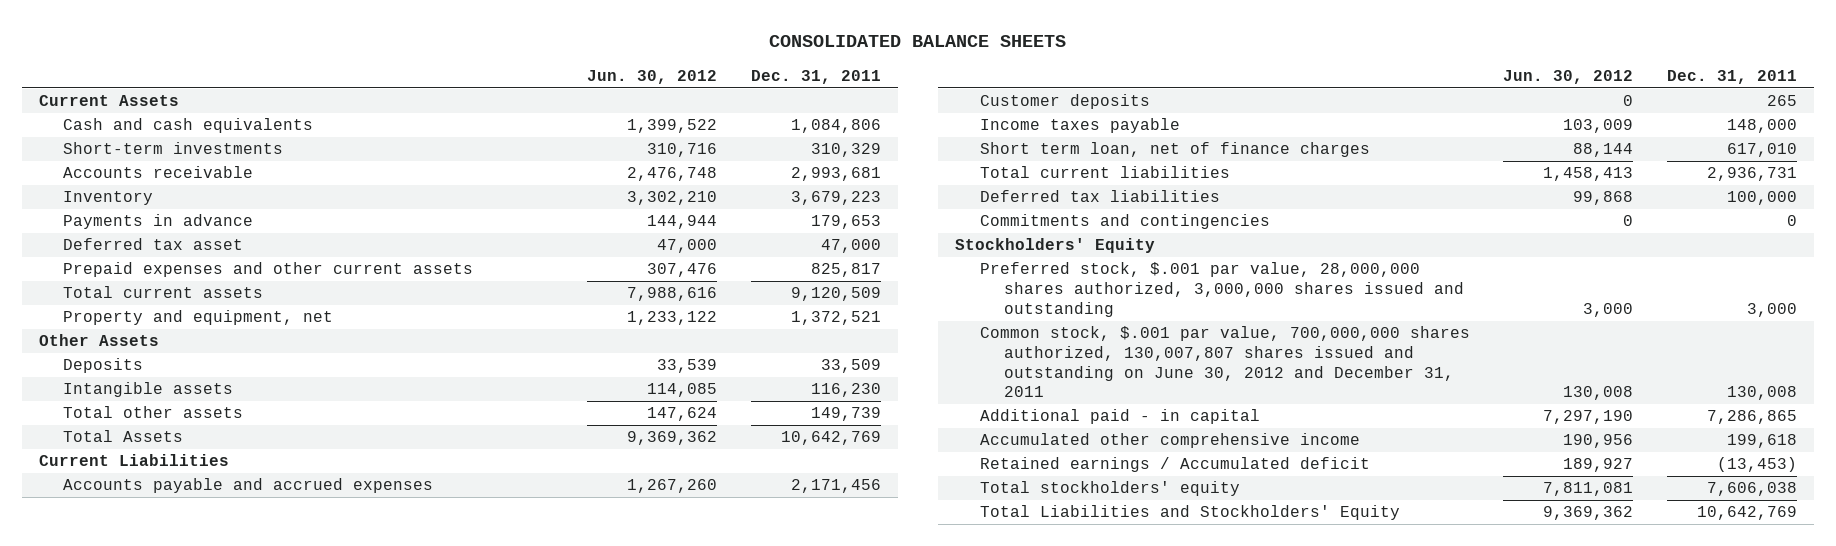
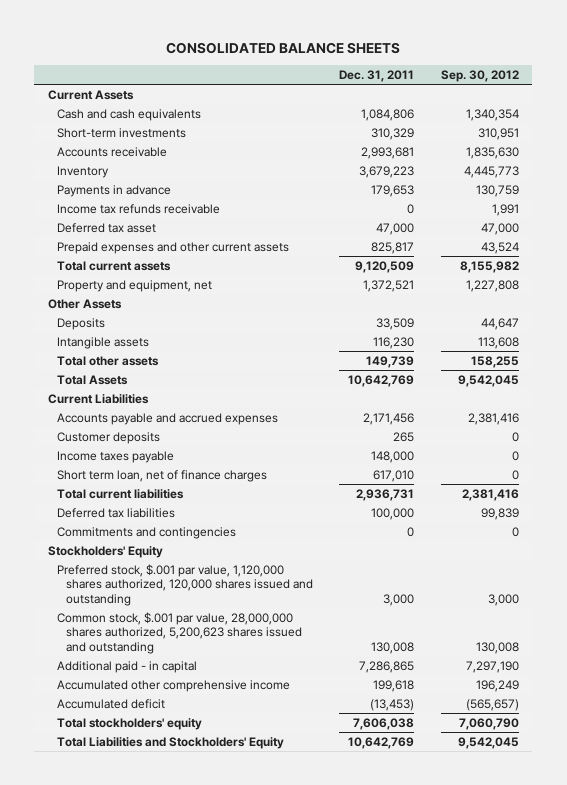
- | Jun. 30, 2012 | Dec. 31, 2011
+ | Dec. 31, 2011 | Sep. 30, 2012
+ Income tax refunds receivable | 0 | 1,991
- Preferred stock, $.001 par value, 28,000,000 shares authorized, 3,000,000 shares issued and outstanding | 3,000 | 3,000
- Common stock, $.001 par value, 700,000,000 shares authorized, 130,007,807 shares issued and outstanding on June 30, 2012 and December 31, 2011 | 130,008 | 130,008
+ Preferred stock, $.001 par value, 1,120,000 shares authorized, 120,000 shares issued and outstanding | 3,000 | 3,000
+ Common stock, $.001 par value, 28,000,000 shares authorized, 5,200,623 shares issued and outstanding | 130,008 | 130,008
- Retained earnings / Accumulated deficit | 189,927 | (13,453)
+ Accumulated deficit | (13,453) | (565,657)

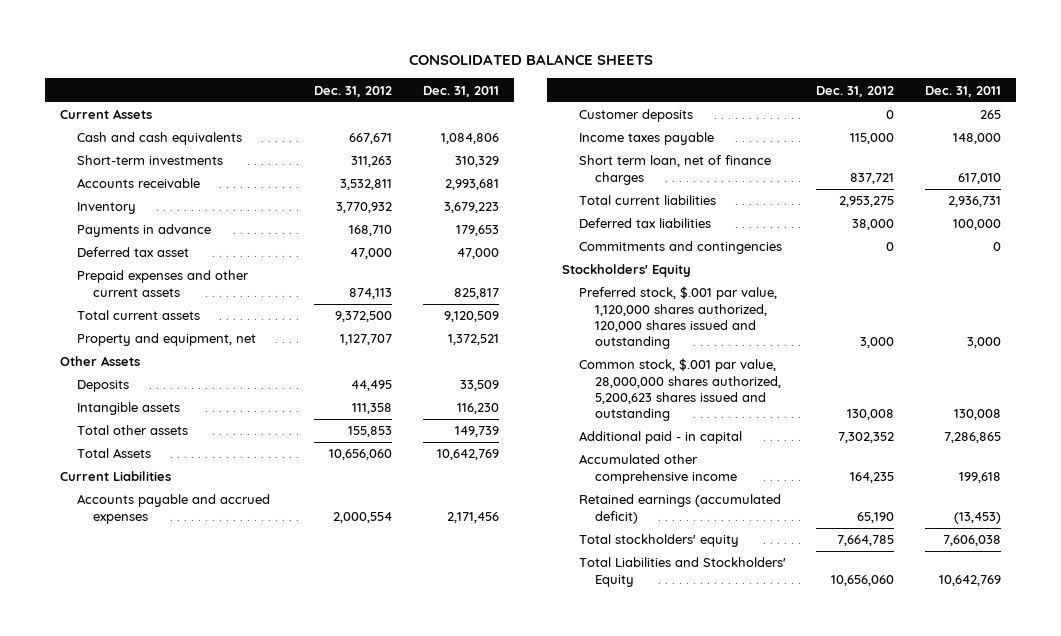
- | Dec. 31, 2011 | Sep. 30, 2012
+ | Dec. 31, 2012 | Dec. 31, 2011
- Income tax refunds receivable | 0 | 1,991
- Accumulated deficit | (13,453) | (565,657)
+ Retained earnings (accumulated deficit) | 65,190 | (13,453)

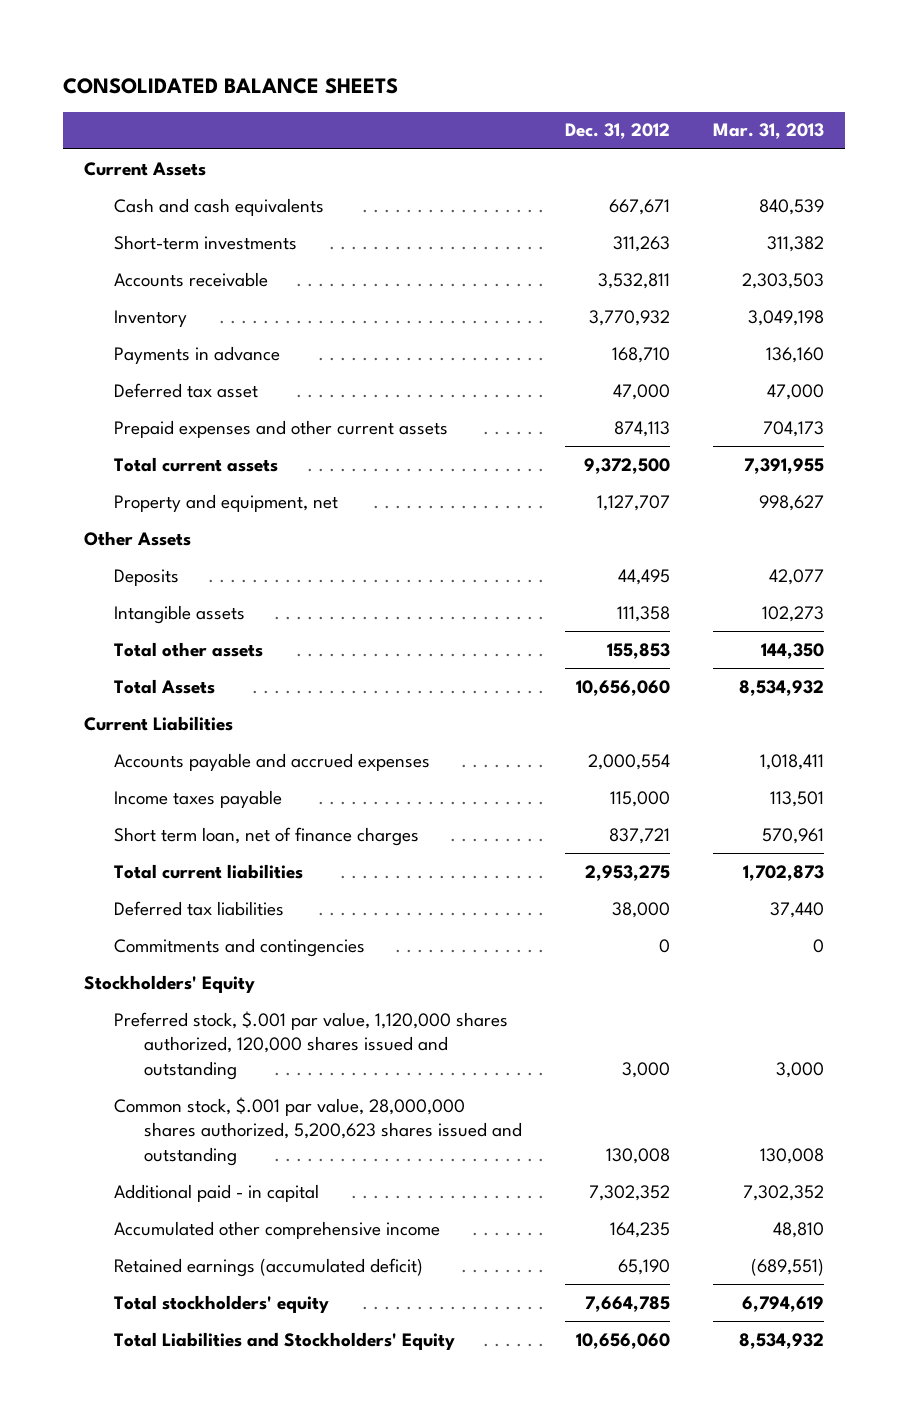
- | Dec. 31, 2012 | Dec. 31, 2011
+ | Dec. 31, 2012 | Mar. 31, 2013
- Customer deposits | 0 | 265

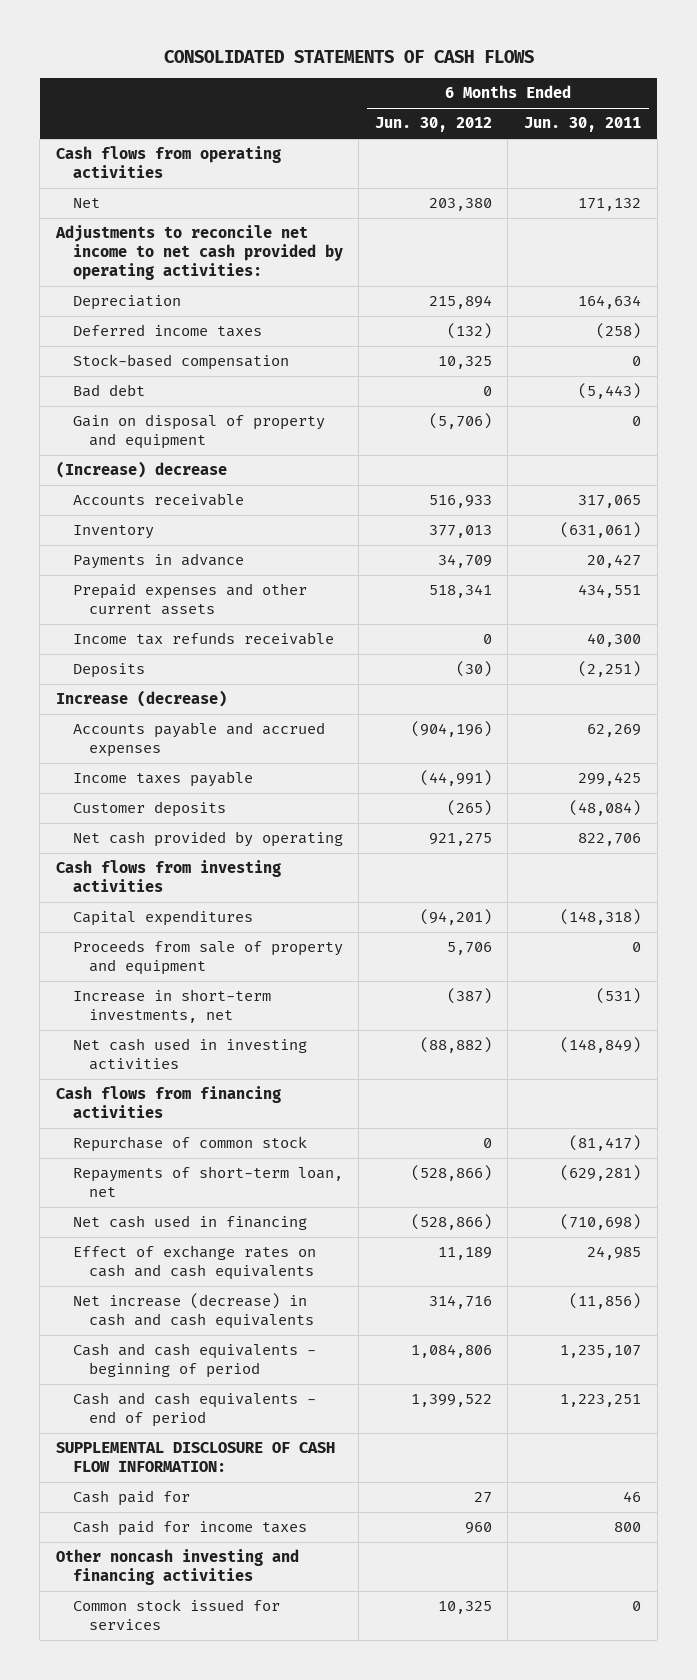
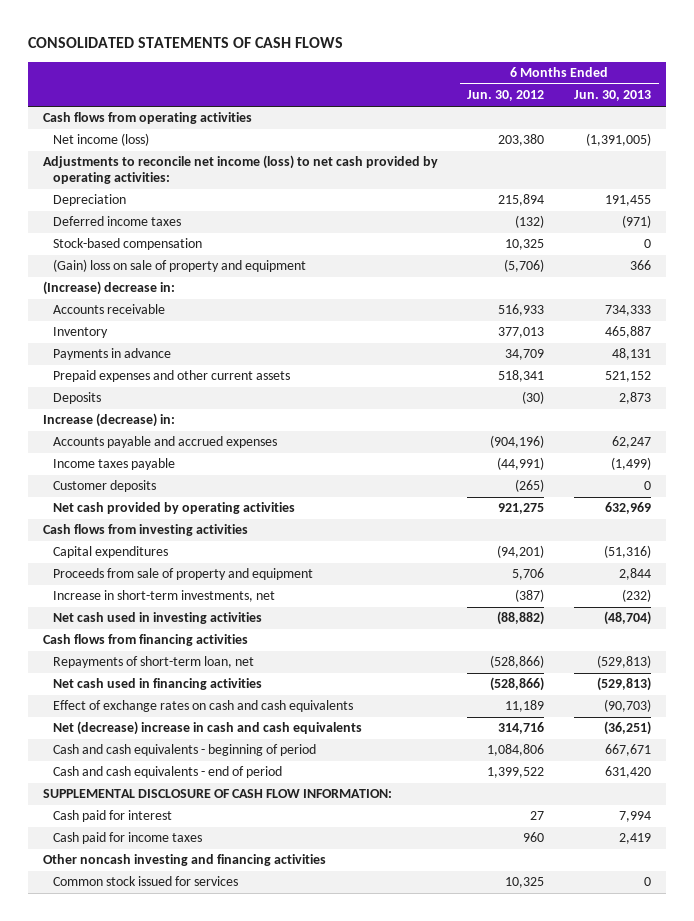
- | 6 Months Ended Jun. 30, 2012 | 6 Months Ended Jun. 30, 2011
+ | 6 Months Ended Jun. 30, 2012 | 6 Months Ended Jun. 30, 2013
- Net | 203,380 | 171,132
- Adjustments to reconcile net income to net cash provided by operating activities:
+ Net income (loss) | 203,380 | (1,391,005)
+ Adjustments to reconcile net income (loss) to net cash provided by operating activities:
- Bad debt | 0 | (5,443)
- Gain on disposal of property and equipment | (5,706) | 0
- (Increase) decrease
+ (Gain) loss on sale of property and equipment | (5,706) | 366
+ (Increase) decrease in:
- Income tax refunds receivable | 0 | 40,300
- Increase (decrease)
+ Increase (decrease) in:
- Net cash provided by operating | 921,275 | 822,706
+ Net cash provided by operating activities | 921,275 | 632,969
- Repurchase of common stock | 0 | (81,417)
- Net cash used in financing | (528,866) | (710,698)
+ Net cash used in financing activities | (528,866) | (529,813)
- Net increase (decrease) in cash and cash equivalents | 314,716 | (11,856)
+ Net (decrease) increase in cash and cash equivalents | 314,716 | (36,251)
- Cash paid for | 27 | 46
+ Cash paid for interest | 27 | 7,994

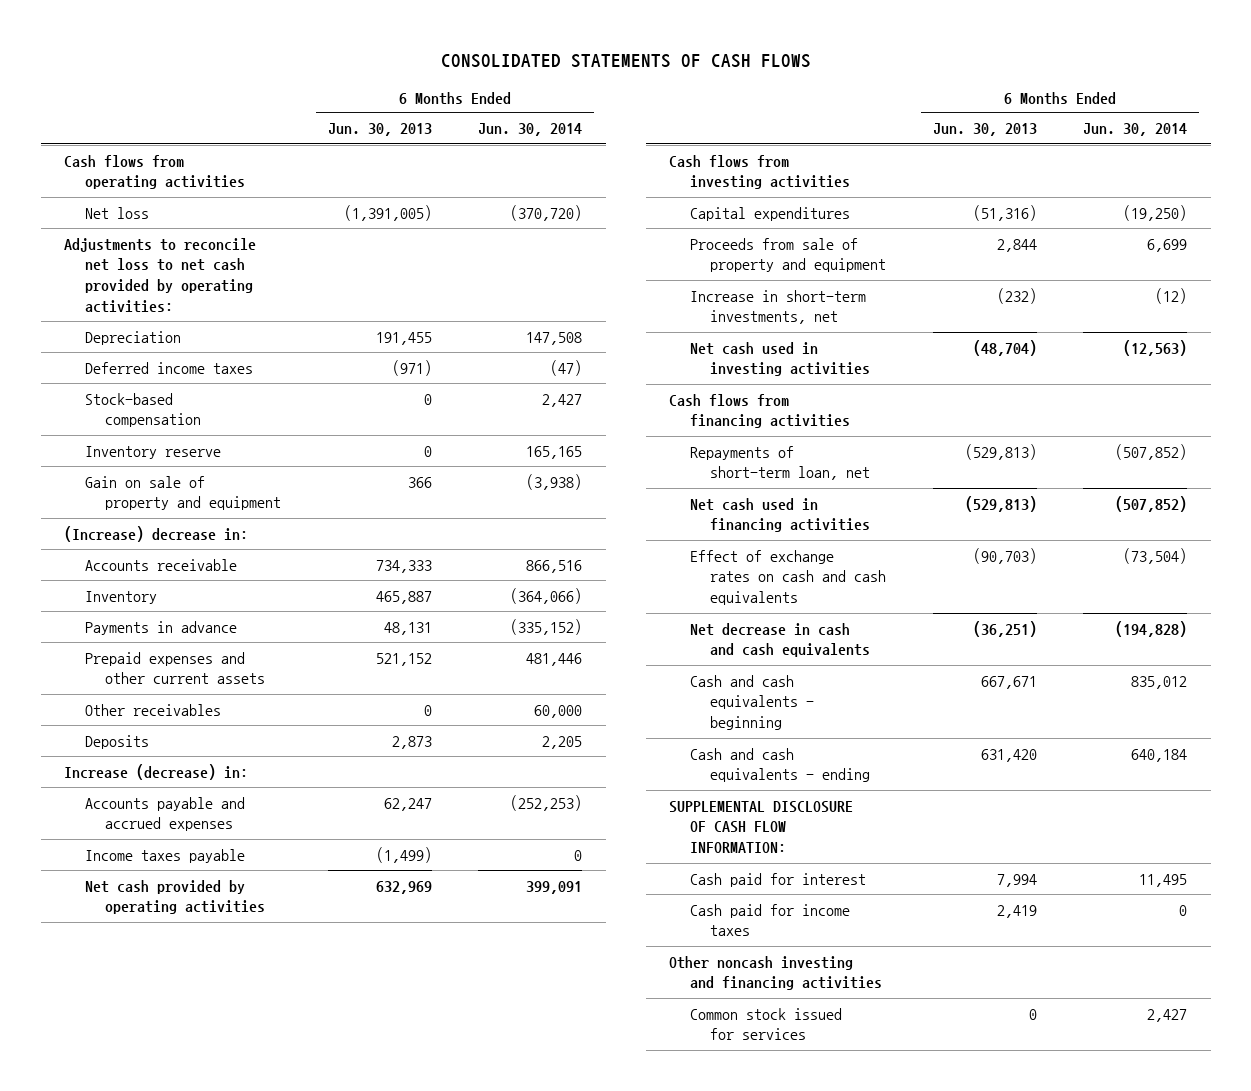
- | 6 Months Ended Jun. 30, 2012 | 6 Months Ended Jun. 30, 2013
+ | 6 Months Ended Jun. 30, 2013 | 6 Months Ended Jun. 30, 2014
- Net income (loss) | 203,380 | (1,391,005)
- Adjustments to reconcile net income (loss) to net cash provided by operating activities:
+ Net loss | (1,391,005) | (370,720)
+ Adjustments to reconcile net loss to net cash provided by operating activities:
- (Gain) loss on sale of property and equipment | (5,706) | 366
+ Inventory reserve | 0 | 165,165
+ Gain on sale of property and equipment | 366 | (3,938)
+ Other receivables | 0 | 60,000
- Customer deposits | (265) | 0
- Net (decrease) increase in cash and cash equivalents | 314,716 | (36,251)
- Cash and cash equivalents - beginning of period | 1,084,806 | 667,671
- Cash and cash equivalents - end of period | 1,399,522 | 631,420
+ Net decrease in cash and cash equivalents | (36,251) | (194,828)
+ Cash and cash equivalents - beginning | 667,671 | 835,012
+ Cash and cash equivalents - ending | 631,420 | 640,184

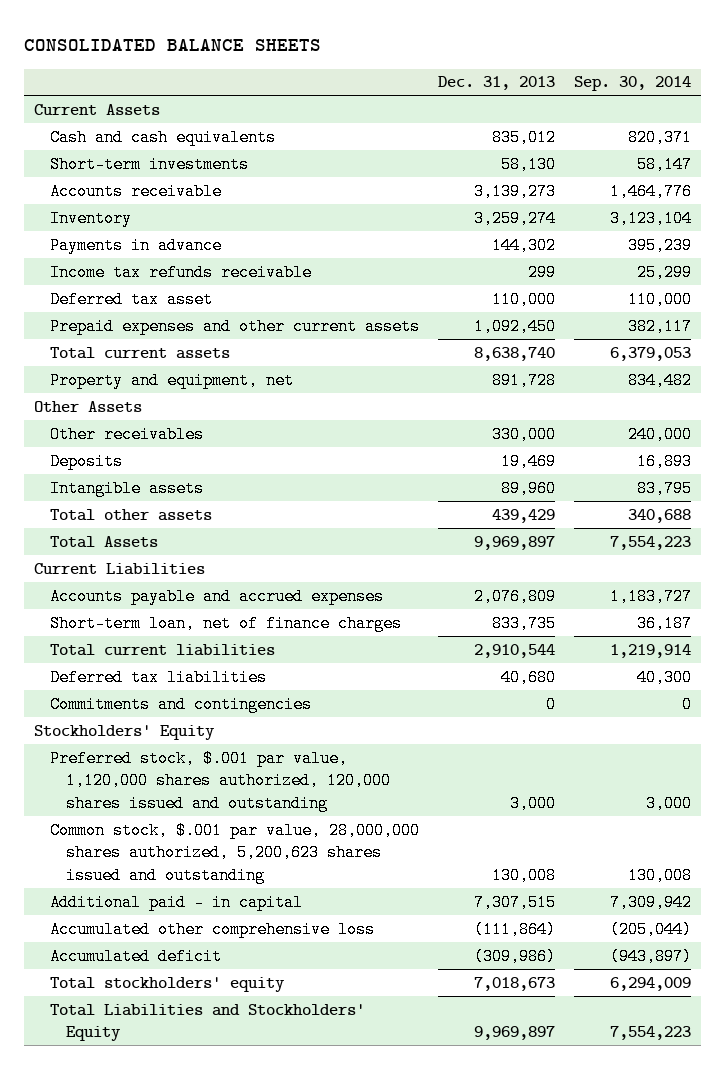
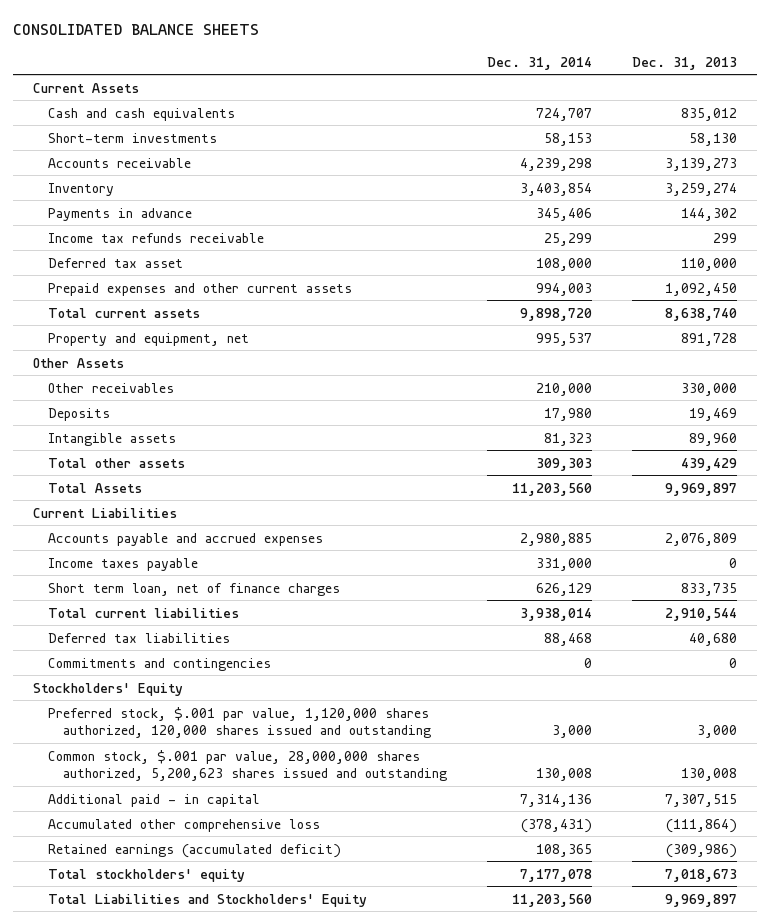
- | Dec. 31, 2013 | Sep. 30, 2014
+ | Dec. 31, 2014 | Dec. 31, 2013
- Short-term loan, net of finance charges | 833,735 | 36,187
+ Income taxes payable | 331,000 | 0
+ Short term loan, net of finance charges | 626,129 | 833,735
- Accumulated deficit | (309,986) | (943,897)
+ Retained earnings (accumulated deficit) | 108,365 | (309,986)

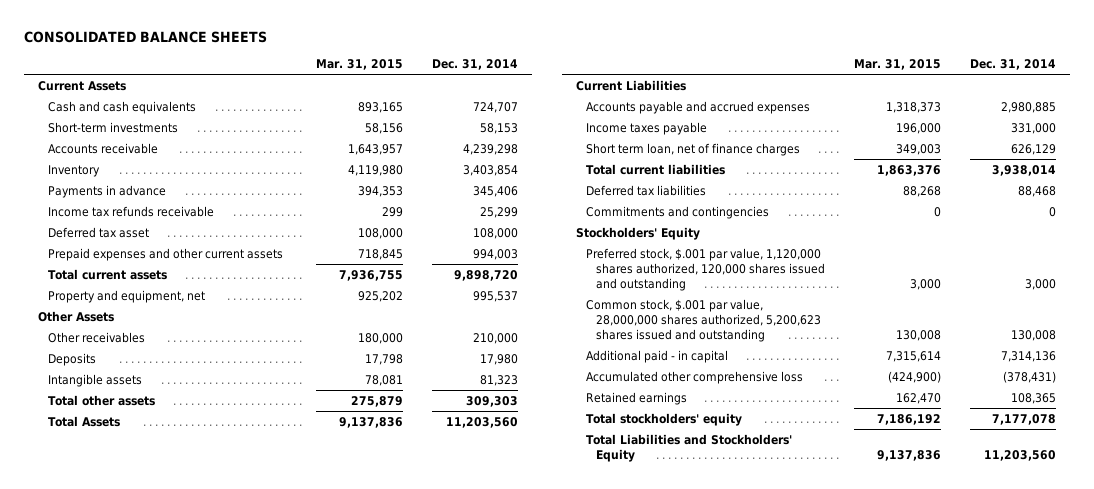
- | Dec. 31, 2014 | Dec. 31, 2013
+ | Mar. 31, 2015 | Dec. 31, 2014
- Retained earnings (accumulated deficit) | 108,365 | (309,986)
+ Retained earnings | 162,470 | 108,365

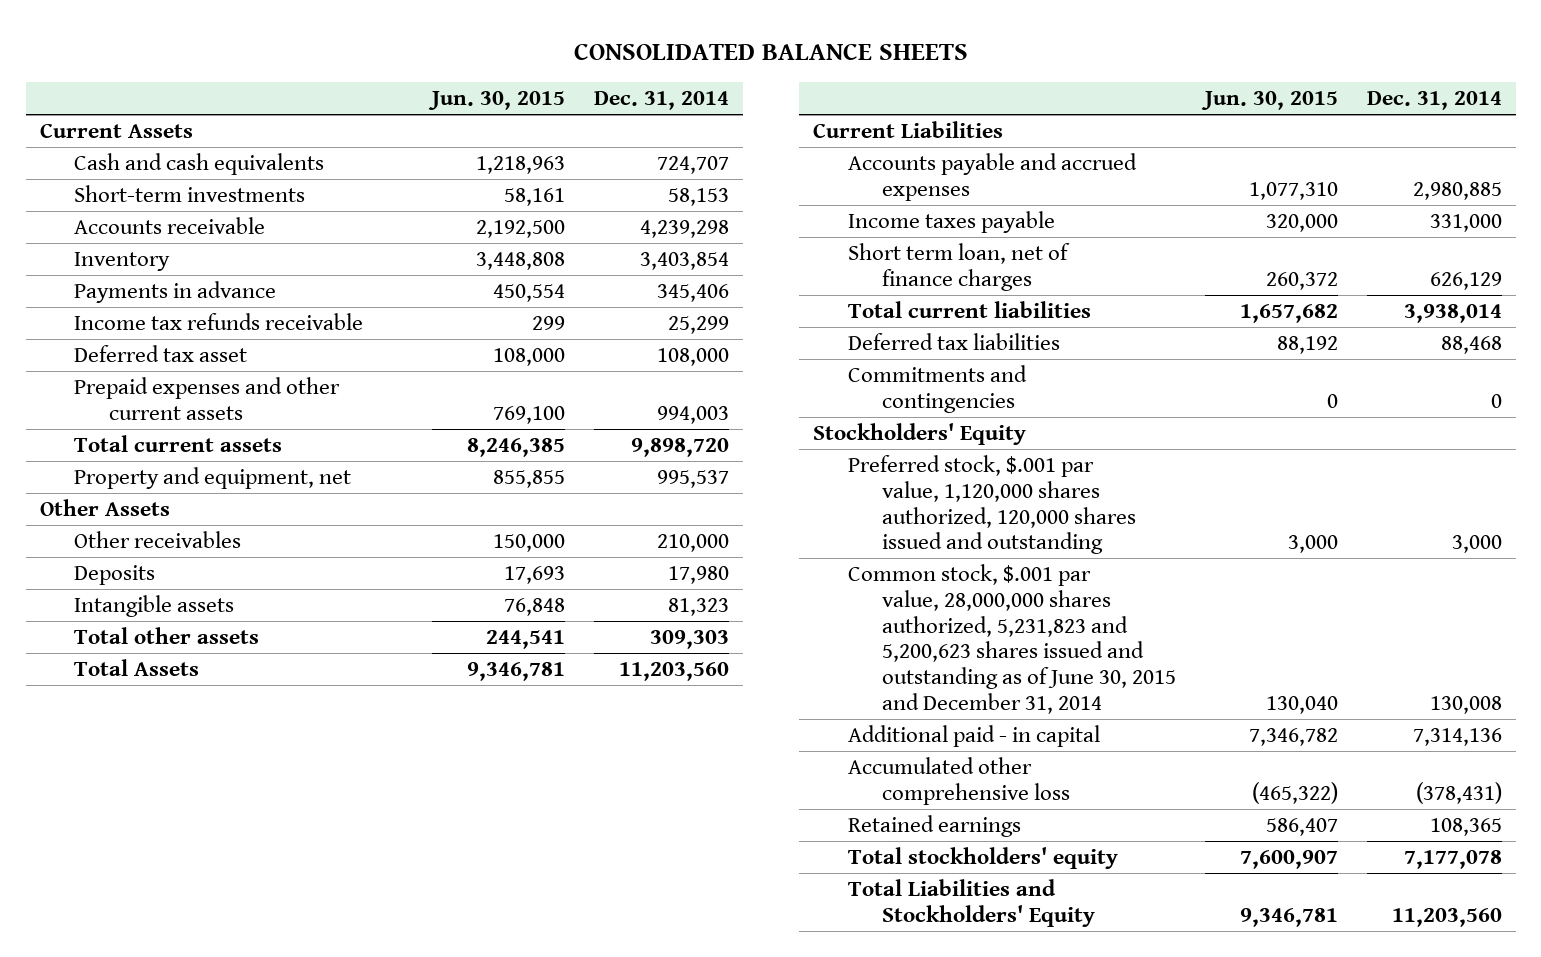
- | Mar. 31, 2015 | Dec. 31, 2014
+ | Jun. 30, 2015 | Dec. 31, 2014
- Common stock, $.001 par value, 28,000,000 shares authorized, 5,200,623 shares issued and outstanding | 130,008 | 130,008
+ Common stock, $.001 par value, 28,000,000 shares authorized, 5,231,823 and 5,200,623 shares issued and outstanding as of June 30, 2015 and December 31, 2014 | 130,040 | 130,008

